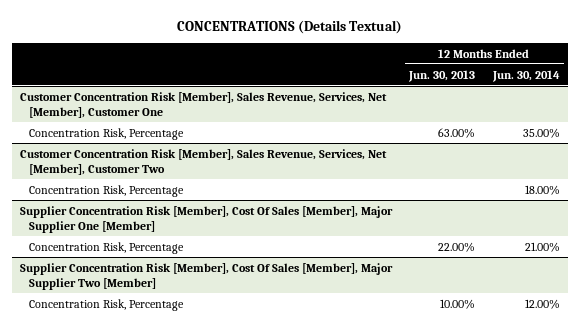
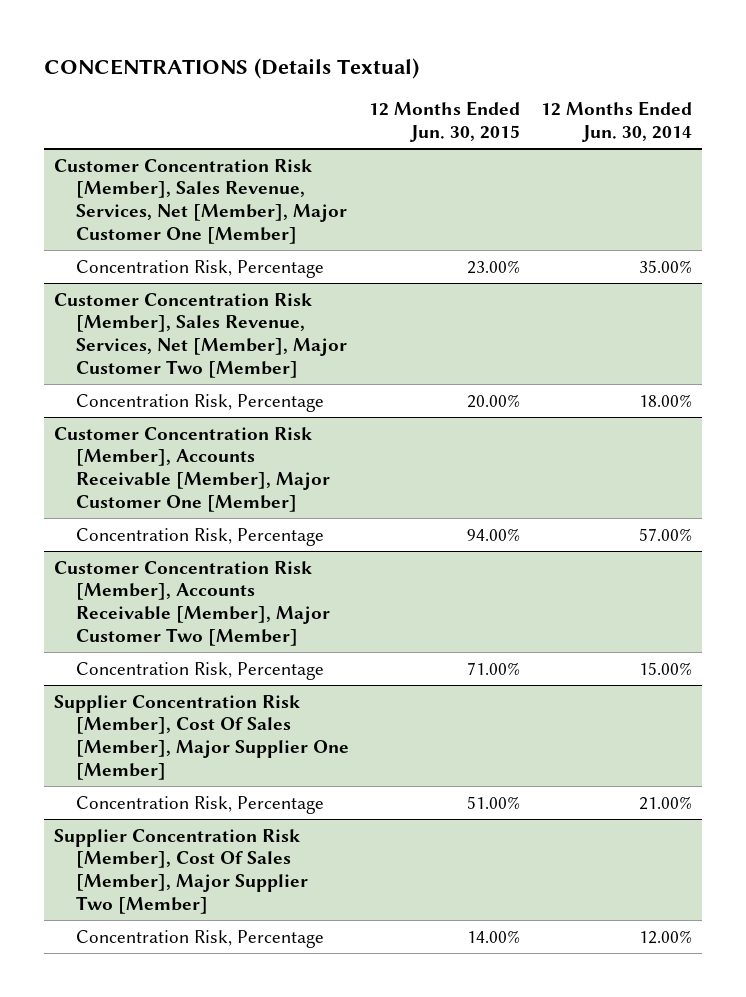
- | 12 Months Ended Jun. 30, 2013 | 12 Months Ended Jun. 30, 2014
+ | 12 Months Ended Jun. 30, 2015 | 12 Months Ended Jun. 30, 2014
- Customer Concentration Risk [Member], Sales Revenue, Services, Net [Member], Customer One
+ Customer Concentration Risk [Member], Sales Revenue, Services, Net [Member], Major Customer One [Member]
- Customer Concentration Risk [Member], Sales Revenue, Services, Net [Member], Customer Two
+ Customer Concentration Risk [Member], Sales Revenue, Services, Net [Member], Major Customer Two [Member]
+ Customer Concentration Risk [Member], Accounts Receivable [Member], Major Customer One [Member]
+ Concentration Risk, Percentage | 94.00% | 57.00%
+ Customer Concentration Risk [Member], Accounts Receivable [Member], Major Customer Two [Member]
+ Concentration Risk, Percentage | 71.00% | 15.00%

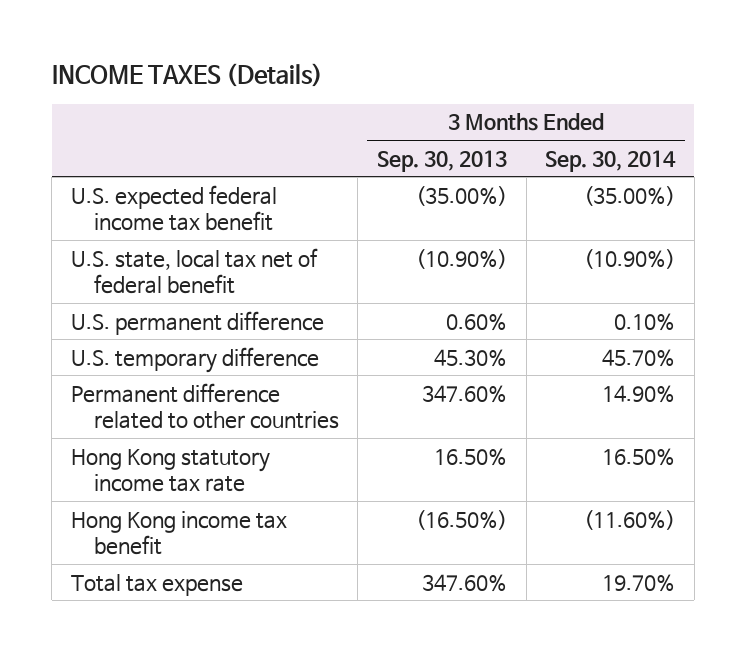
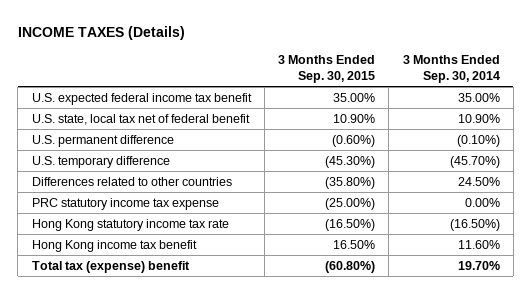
- | 3 Months Ended Sep. 30, 2013 | 3 Months Ended Sep. 30, 2014
+ | 3 Months Ended Sep. 30, 2015 | 3 Months Ended Sep. 30, 2014
- U.S. expected federal income tax benefit | (35.00%) | (35.00%)
- U.S. state, local tax net of federal benefit | (10.90%) | (10.90%)
- U.S. permanent difference | 0.60% | 0.10%
- U.S. temporary difference | 45.30% | 45.70%
- Permanent difference related to other countries | 347.60% | 14.90%
- Hong Kong statutory income tax rate | 16.50% | 16.50%
- Hong Kong income tax benefit | (16.50%) | (11.60%)
- Total tax expense | 347.60% | 19.70%
+ U.S. expected federal income tax benefit | 35.00% | 35.00%
+ U.S. state, local tax net of federal benefit | 10.90% | 10.90%
+ U.S. permanent difference | (0.60%) | (0.10%)
+ U.S. temporary difference | (45.30%) | (45.70%)
+ Differences related to other countries | (35.80%) | 24.50%
+ PRC statutory income tax expense | (25.00%) | 0.00%
+ Hong Kong statutory income tax rate | (16.50%) | (16.50%)
+ Hong Kong income tax benefit | 16.50% | 11.60%
+ Total tax (expense) benefit | (60.80%) | 19.70%

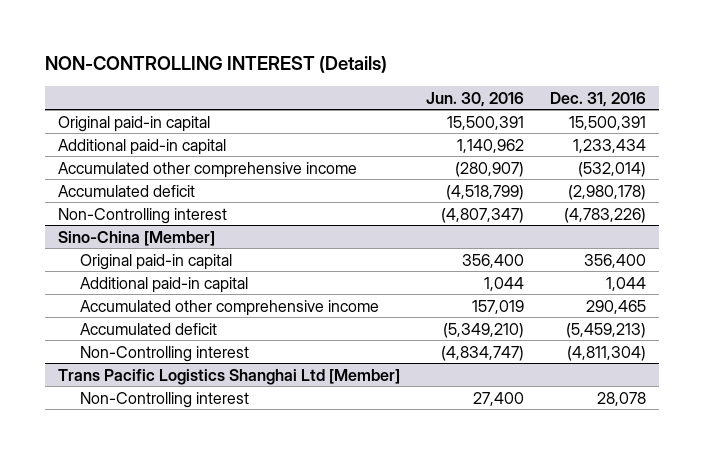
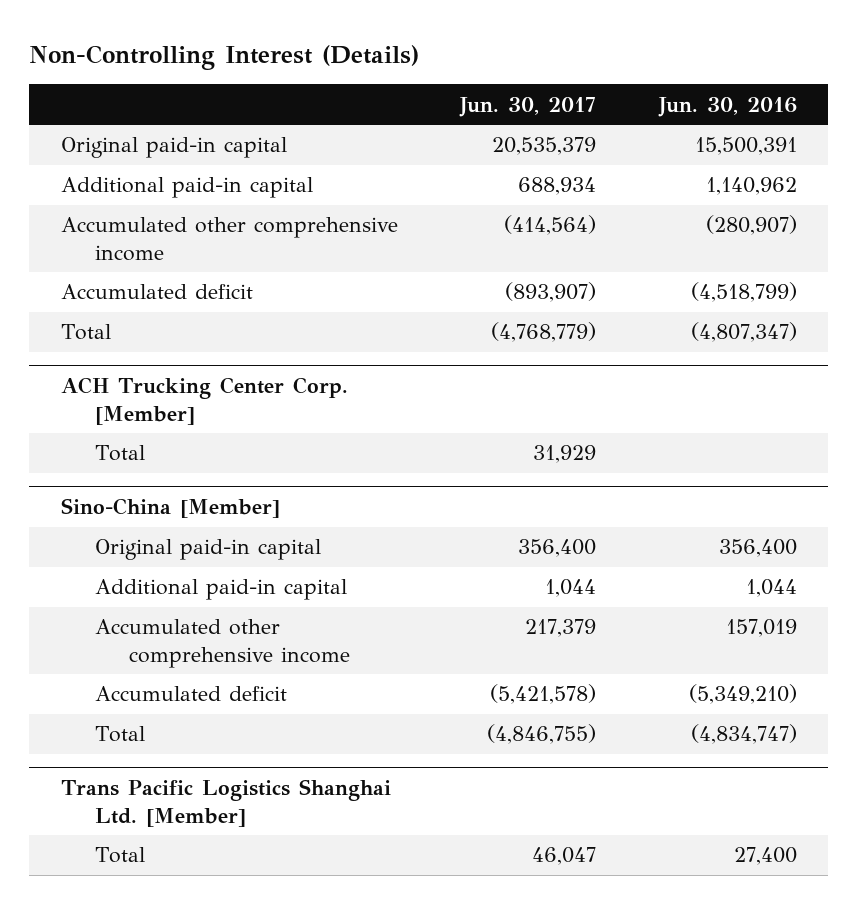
- NON-CONTROLLING INTEREST (Details)
+ Non-Controlling Interest (Details)
- | Jun. 30, 2016 | Dec. 31, 2016
+ | Jun. 30, 2017 | Jun. 30, 2016
- Non-Controlling interest | (4,807,347) | (4,783,226)
+ Total | (4,768,779) | (4,807,347)
+ ACH Trucking Center Corp. [Member]
+ Total | 31,929 |
@ Sino-China [Member]
- Non-Controlling interest | (4,834,747) | (4,811,304)
- Trans Pacific Logistics Shanghai Ltd [Member]
- Non-Controlling interest | 27,400 | 28,078
@ Sino-China [Member]
+ Total | (4,846,755) | (4,834,747)
+ Trans Pacific Logistics Shanghai Ltd. [Member]
+ Total | 46,047 | 27,400

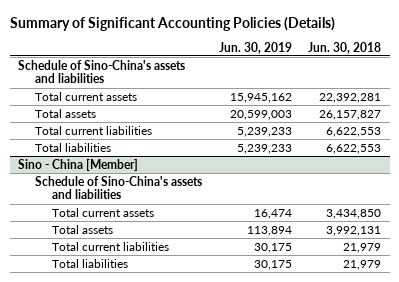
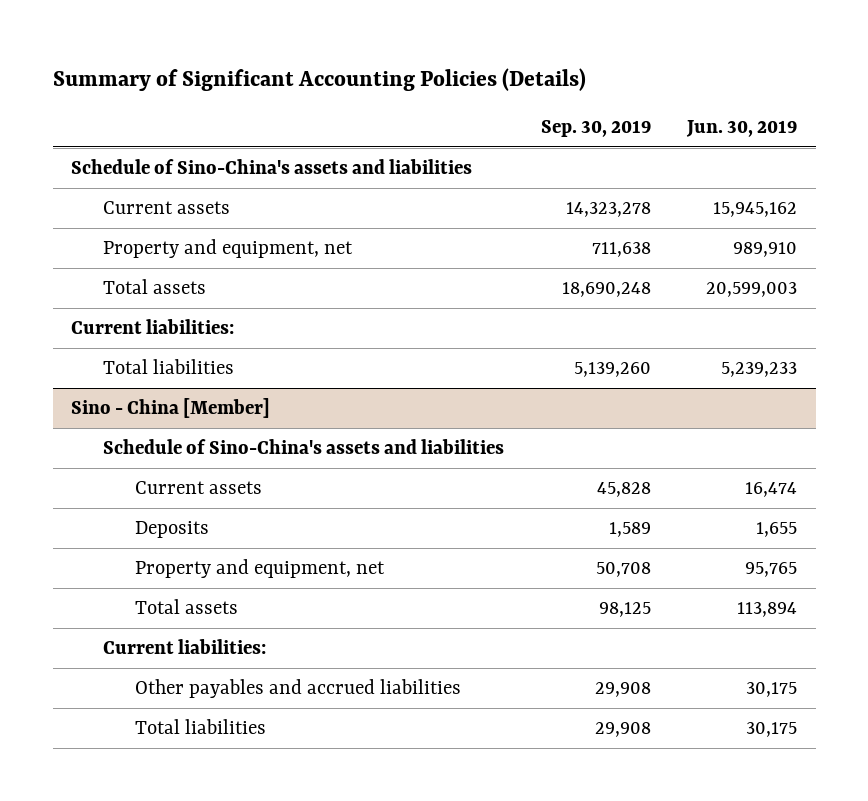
- | Jun. 30, 2019 | Jun. 30, 2018
+ | Sep. 30, 2019 | Jun. 30, 2019
- Total current assets | 15,945,162 | 22,392,281
+ Current assets | 14,323,278 | 15,945,162
+ Property and equipment, net | 711,638 | 989,910
- Total current liabilities | 5,239,233 | 6,622,553
+ Current liabilities:
@ Sino - China [Member]
- Total current assets | 16,474 | 3,434,850
+ Current assets | 45,828 | 16,474
+ Deposits | 1,589 | 1,655
+ Property and equipment, net | 50,708 | 95,765
- Total current liabilities | 30,175 | 21,979
+ Current liabilities:
+ Other payables and accrued liabilities | 29,908 | 30,175

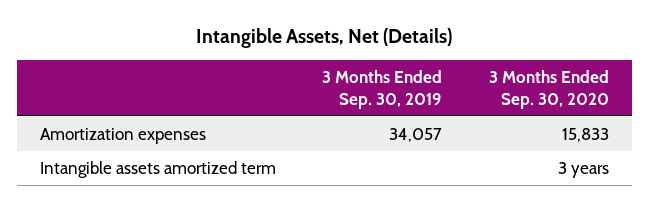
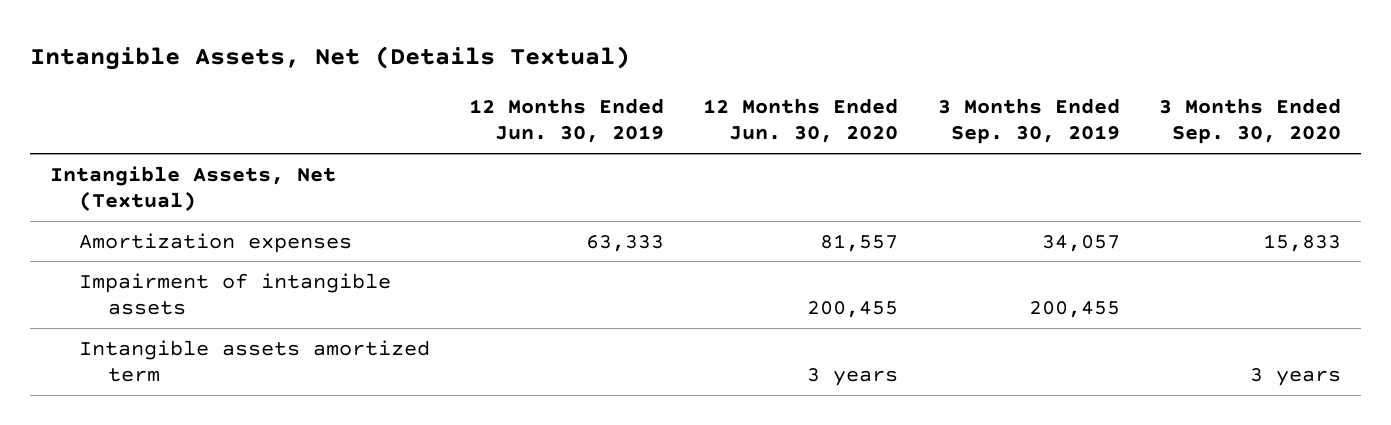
- Intangible Assets, Net (Details)
+ Intangible Assets, Net (Details Textual)
- | 3 Months Ended Sep. 30, 2019 | 3 Months Ended Sep. 30, 2020
+ | 12 Months Ended Jun. 30, 2019 | 12 Months Ended Jun. 30, 2020 | 3 Months Ended Sep. 30, 2019 | 3 Months Ended Sep. 30, 2020
+ Intangible Assets, Net (Textual)
+ Impairment of intangible assets | | 200,455 | 200,455 |

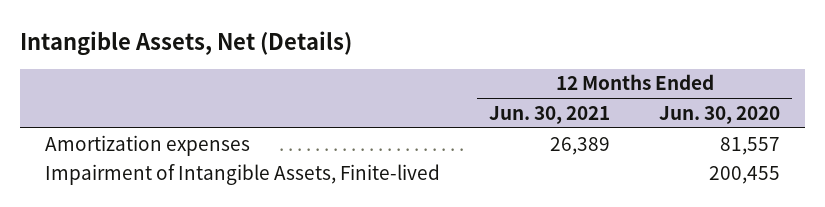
- Intangible Assets, Net (Details Textual)
+ Intangible Assets, Net (Details)
- | 12 Months Ended Jun. 30, 2019 | 12 Months Ended Jun. 30, 2020 | 3 Months Ended Sep. 30, 2019 | 3 Months Ended Sep. 30, 2020
+ | 12 Months Ended Jun. 30, 2021 | 12 Months Ended Jun. 30, 2020
- Intangible Assets, Net (Textual)
- Impairment of intangible assets | | 200,455 | 200,455 |
- Intangible assets amortized term | | 3 years | | 3 years
+ Impairment of Intangible Assets, Finite-lived | | 200,455

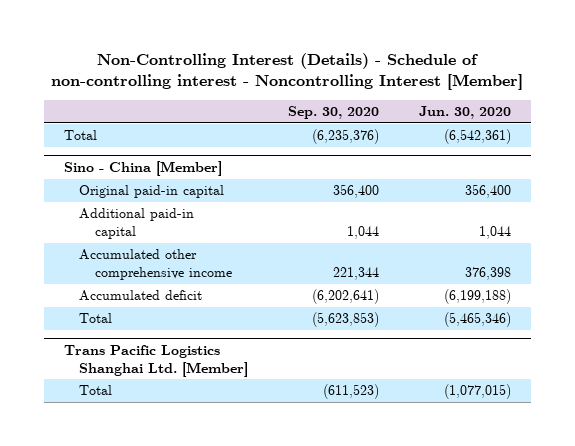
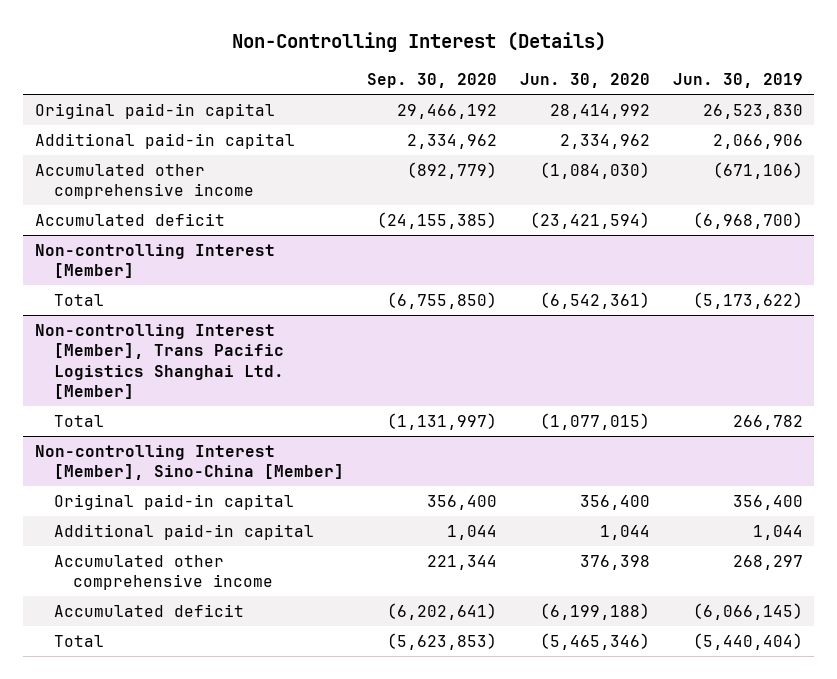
- Non-Controlling Interest (Details) - Schedule of non-controlling interest - Noncontrolling Interest [Member]
+ Non-Controlling Interest (Details)
- | Sep. 30, 2020 | Jun. 30, 2020
+ | Sep. 30, 2020 | Jun. 30, 2020 | Jun. 30, 2019
- Total | (6,235,376) | (6,542,361)
- Sino - China [Member]
+ Original paid-in capital | 29,466,192 | 28,414,992 | 26,523,830
+ Additional paid-in capital | 2,334,962 | 2,334,962 | 2,066,906
+ Accumulated other comprehensive income | (892,779) | (1,084,030) | (671,106)
+ Accumulated deficit | (24,155,385) | (23,421,594) | (6,968,700)
+ Non-controlling Interest [Member]
+ Total | (6,755,850) | (6,542,361) | (5,173,622)
+ Non-controlling Interest [Member], Trans Pacific Logistics Shanghai Ltd. [Member]
+ Total | (1,131,997) | (1,077,015) | 266,782
+ Non-controlling Interest [Member], Sino-China [Member]
- Trans Pacific Logistics Shanghai Ltd. [Member]
- Total | (611,523) | (1,077,015)

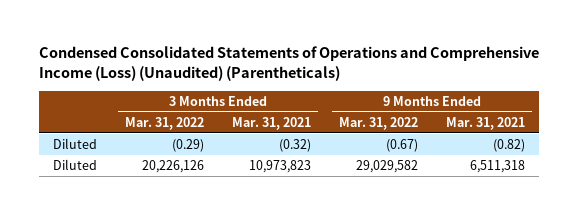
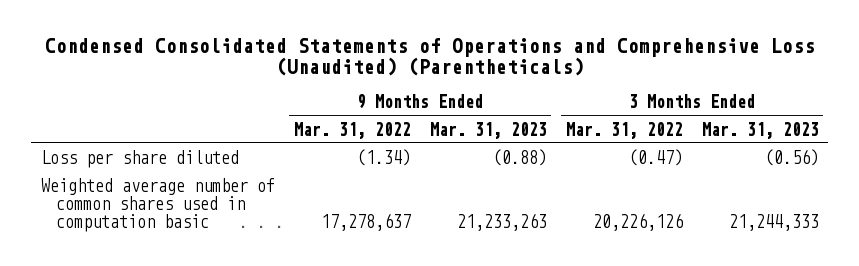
- Condensed Consolidated Statements of Operations and Comprehensive Income (Loss) (Unaudited) (Parentheticals)
+ Condensed Consolidated Statements of Operations and Comprehensive Loss (Unaudited) (Parentheticals)
- | 3 Months Ended Mar. 31, 2022 | 3 Months Ended Mar. 31, 2021 | 9 Months Ended Mar. 31, 2022 | 9 Months Ended Mar. 31, 2021
+ | 9 Months Ended Mar. 31, 2022 | 9 Months Ended Mar. 31, 2023 | 3 Months Ended Mar. 31, 2022 | 3 Months Ended Mar. 31, 2023
- Diluted | (0.29) | (0.32) | (0.67) | (0.82)
- Diluted | 20,226,126 | 10,973,823 | 29,029,582 | 6,511,318
+ Loss per share diluted | (1.34) | (0.88) | (0.47) | (0.56)
+ Weighted average number of common shares used in computation basic | 17,278,637 | 21,233,263 | 20,226,126 | 21,244,333

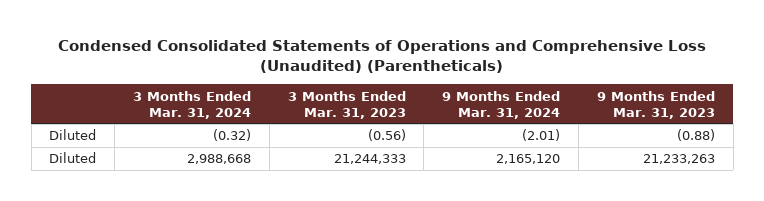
- | 9 Months Ended Mar. 31, 2022 | 9 Months Ended Mar. 31, 2023 | 3 Months Ended Mar. 31, 2022 | 3 Months Ended Mar. 31, 2023
+ | 3 Months Ended Mar. 31, 2024 | 3 Months Ended Mar. 31, 2023 | 9 Months Ended Mar. 31, 2024 | 9 Months Ended Mar. 31, 2023
- Loss per share diluted | (1.34) | (0.88) | (0.47) | (0.56)
- Weighted average number of common shares used in computation basic | 17,278,637 | 21,233,263 | 20,226,126 | 21,244,333
+ Diluted | (0.32) | (0.56) | (2.01) | (0.88)
+ Diluted | 2,988,668 | 21,244,333 | 2,165,120 | 21,233,263

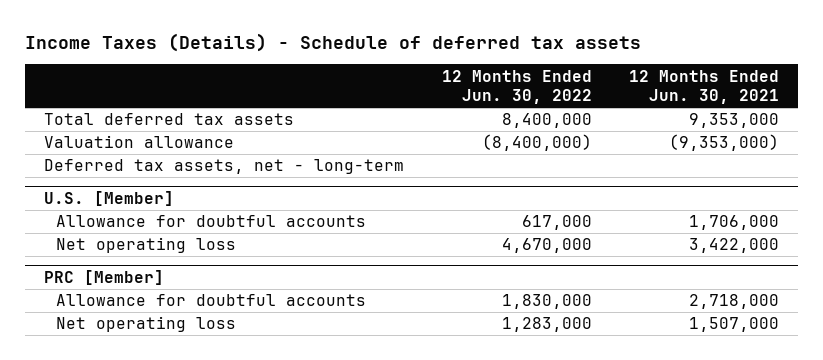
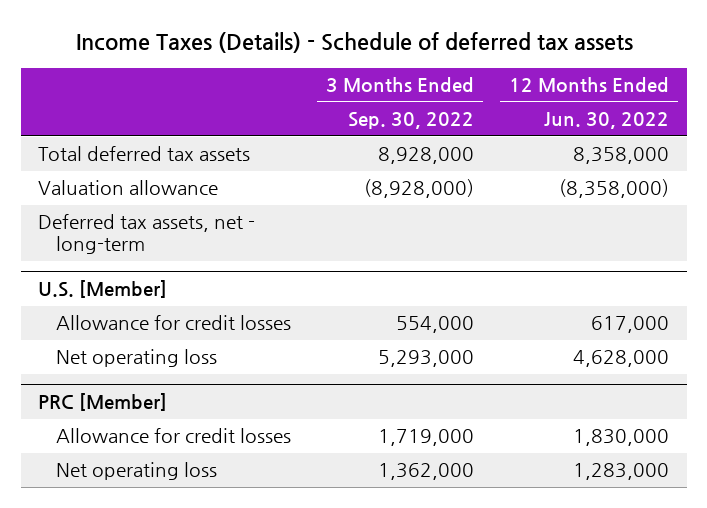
- | 12 Months Ended Jun. 30, 2022 | 12 Months Ended Jun. 30, 2021
+ | 3 Months Ended Sep. 30, 2022 | 12 Months Ended Jun. 30, 2022
- Total deferred tax assets | 8,400,000 | 9,353,000
- Valuation allowance | (8,400,000) | (9,353,000)
+ Total deferred tax assets | 8,928,000 | 8,358,000
+ Valuation allowance | (8,928,000) | (8,358,000)
@ U.S. [Member]
- Allowance for doubtful accounts | 617,000 | 1,706,000
- Net operating loss | 4,670,000 | 3,422,000
+ Allowance for credit losses | 554,000 | 617,000
+ Net operating loss | 5,293,000 | 4,628,000
@ PRC [Member]
- Allowance for doubtful accounts | 1,830,000 | 2,718,000
+ Allowance for credit losses | 1,719,000 | 1,830,000

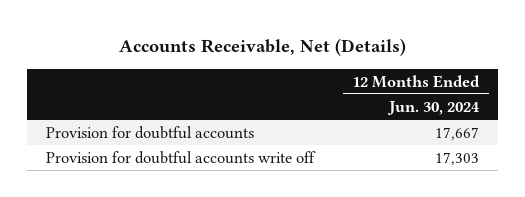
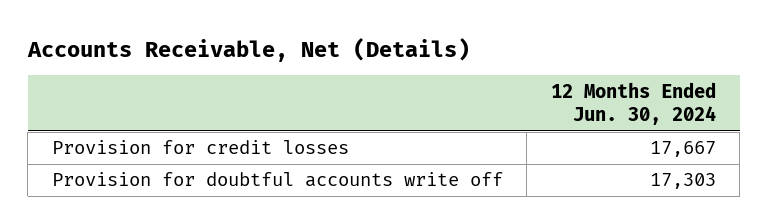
- Provision for doubtful accounts | 17,667
+ Provision for credit losses | 17,667

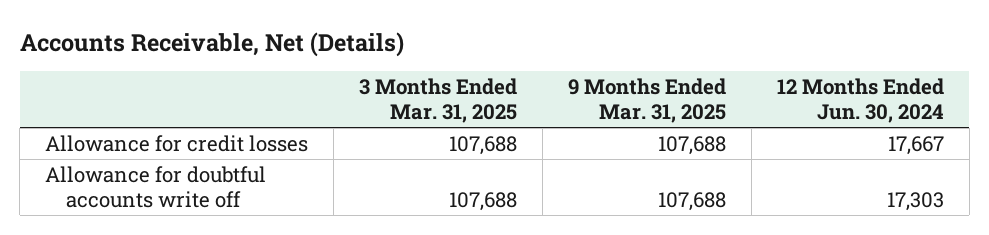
- | 12 Months Ended Jun. 30, 2024
+ | 3 Months Ended Mar. 31, 2025 | 9 Months Ended Mar. 31, 2025 | 12 Months Ended Jun. 30, 2024
- Provision for credit losses | 17,667
- Provision for doubtful accounts write off | 17,303
+ Allowance for credit losses | 107,688 | 107,688 | 17,667
+ Allowance for doubtful accounts write off | 107,688 | 107,688 | 17,303

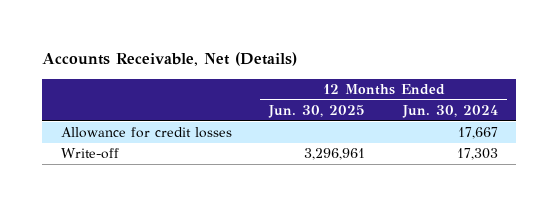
- | 3 Months Ended Mar. 31, 2025 | 9 Months Ended Mar. 31, 2025 | 12 Months Ended Jun. 30, 2024
+ | 12 Months Ended Jun. 30, 2025 | 12 Months Ended Jun. 30, 2024
- Allowance for doubtful accounts write off | 107,688 | 107,688 | 17,303
+ Write-off | 3,296,961 | 17,303

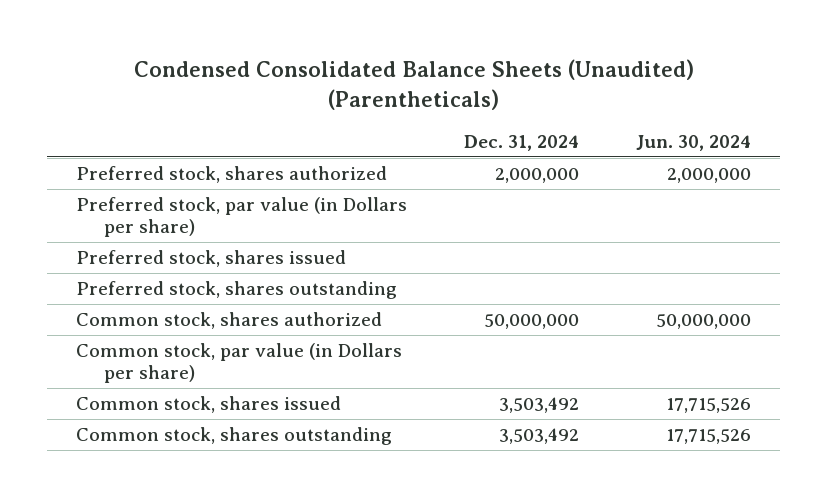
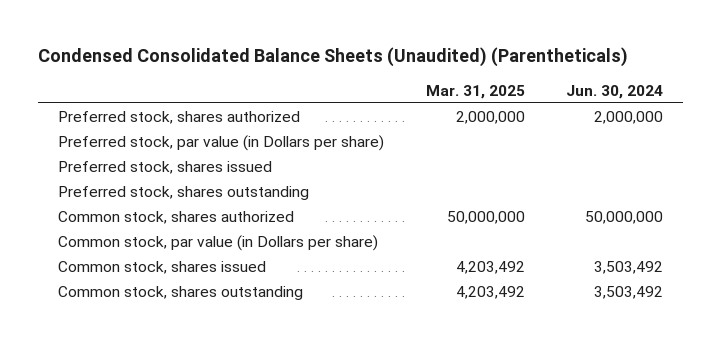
- | Dec. 31, 2024 | Jun. 30, 2024
+ | Mar. 31, 2025 | Jun. 30, 2024
- Common stock, shares issued | 3,503,492 | 17,715,526
- Common stock, shares outstanding | 3,503,492 | 17,715,526
+ Common stock, shares issued | 4,203,492 | 3,503,492
+ Common stock, shares outstanding | 4,203,492 | 3,503,492

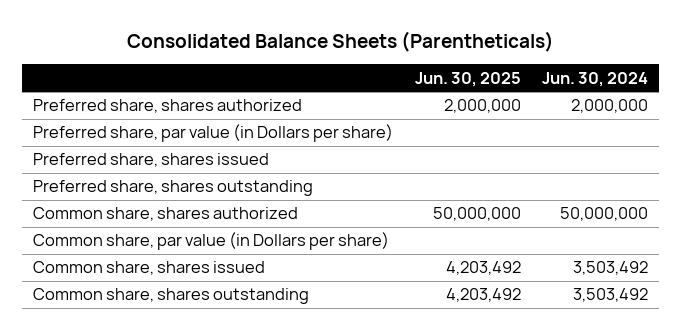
- Condensed Consolidated Balance Sheets (Unaudited) (Parentheticals)
+ Consolidated Balance Sheets (Parentheticals)
- | Mar. 31, 2025 | Jun. 30, 2024
+ | Jun. 30, 2025 | Jun. 30, 2024
- Preferred stock, shares authorized | 2,000,000 | 2,000,000
- Preferred stock, par value (in Dollars per share)
- Preferred stock, shares issued
- Preferred stock, shares outstanding
- Common stock, shares authorized | 50,000,000 | 50,000,000
- Common stock, par value (in Dollars per share)
- Common stock, shares issued | 4,203,492 | 3,503,492
- Common stock, shares outstanding | 4,203,492 | 3,503,492
+ Preferred share, shares authorized | 2,000,000 | 2,000,000
+ Preferred share, par value (in Dollars per share)
+ Preferred share, shares issued
+ Preferred share, shares outstanding
+ Common share, shares authorized | 50,000,000 | 50,000,000
+ Common share, par value (in Dollars per share)
+ Common share, shares issued | 4,203,492 | 3,503,492
+ Common share, shares outstanding | 4,203,492 | 3,503,492

